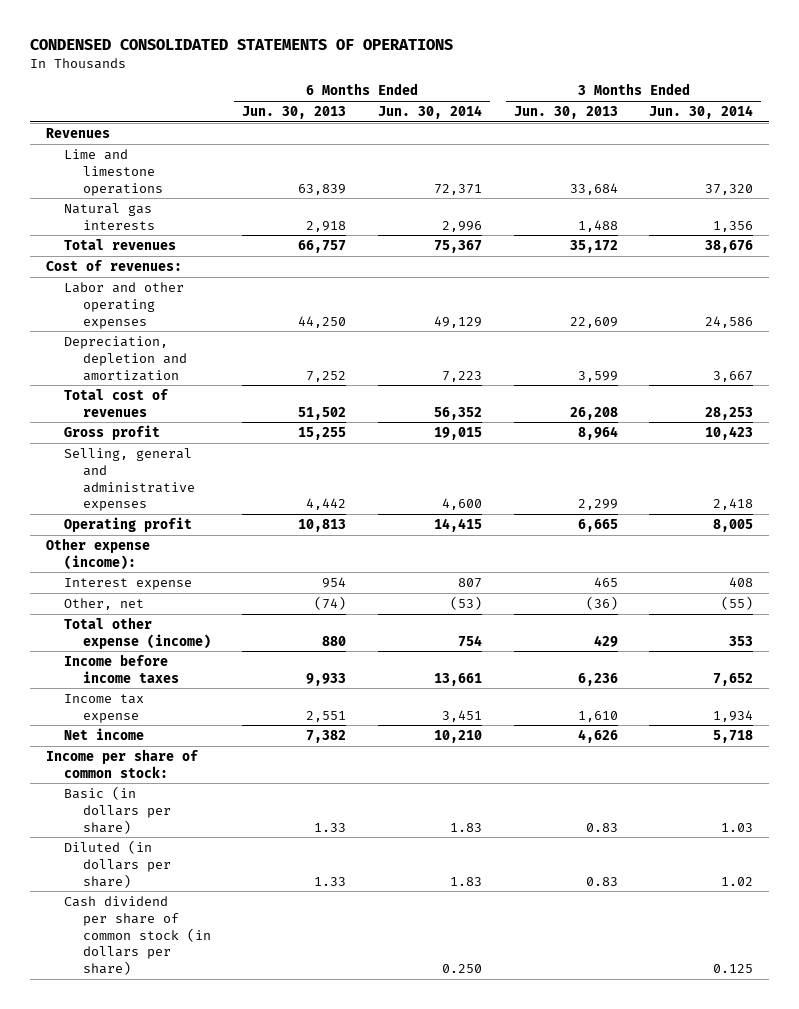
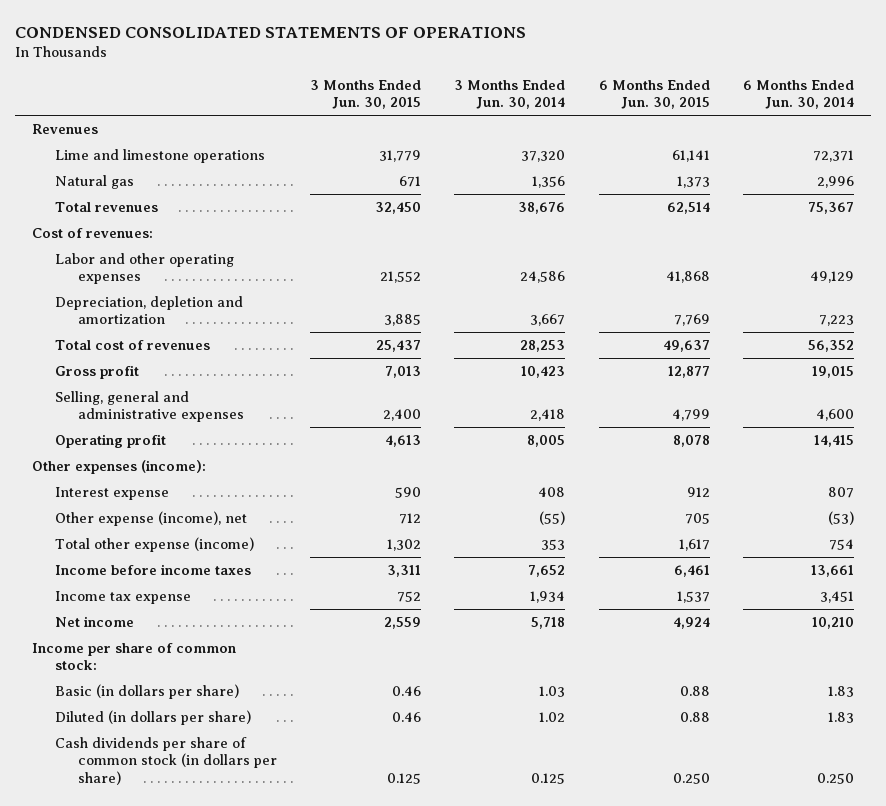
- | 6 Months Ended Jun. 30, 2013 | 6 Months Ended Jun. 30, 2014 | 3 Months Ended Jun. 30, 2013 | 3 Months Ended Jun. 30, 2014
+ | 3 Months Ended Jun. 30, 2015 | 3 Months Ended Jun. 30, 2014 | 6 Months Ended Jun. 30, 2015 | 6 Months Ended Jun. 30, 2014
- Natural gas interests | 2,918 | 2,996 | 1,488 | 1,356
+ Natural gas | 671 | 1,356 | 1,373 | 2,996
- Other expense (income):
+ Other expenses (income):
- Other, net | (74) | (53) | (36) | (55)
+ Other expense (income), net | 712 | (55) | 705 | (53)
- Cash dividend per share of common stock (in dollars per share) | | 0.250 | | 0.125
+ Cash dividends per share of common stock (in dollars per share) | 0.125 | 0.125 | 0.250 | 0.250

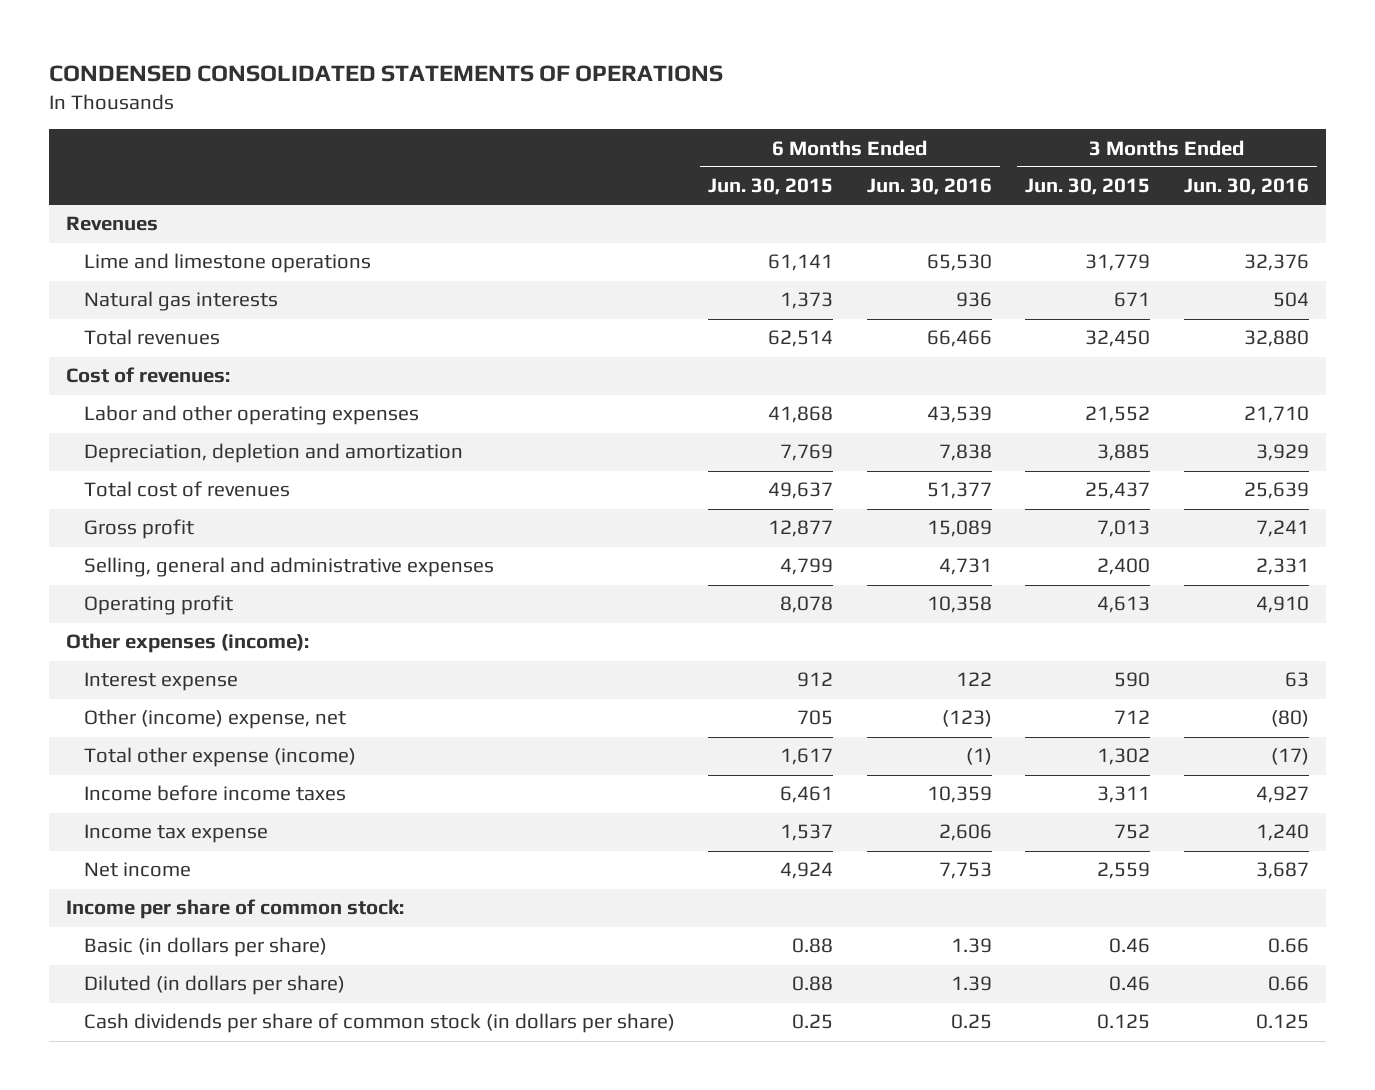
- | 3 Months Ended Jun. 30, 2015 | 3 Months Ended Jun. 30, 2014 | 6 Months Ended Jun. 30, 2015 | 6 Months Ended Jun. 30, 2014
+ | 6 Months Ended Jun. 30, 2015 | 6 Months Ended Jun. 30, 2016 | 3 Months Ended Jun. 30, 2015 | 3 Months Ended Jun. 30, 2016
- Natural gas | 671 | 1,356 | 1,373 | 2,996
+ Natural gas interests | 1,373 | 936 | 671 | 504
- Other expense (income), net | 712 | (55) | 705 | (53)
+ Other (income) expense, net | 705 | (123) | 712 | (80)
- Cash dividends per share of common stock (in dollars per share) | 0.125 | 0.125 | 0.250 | 0.250
+ Cash dividends per share of common stock (in dollars per share) | 0.25 | 0.25 | 0.125 | 0.125

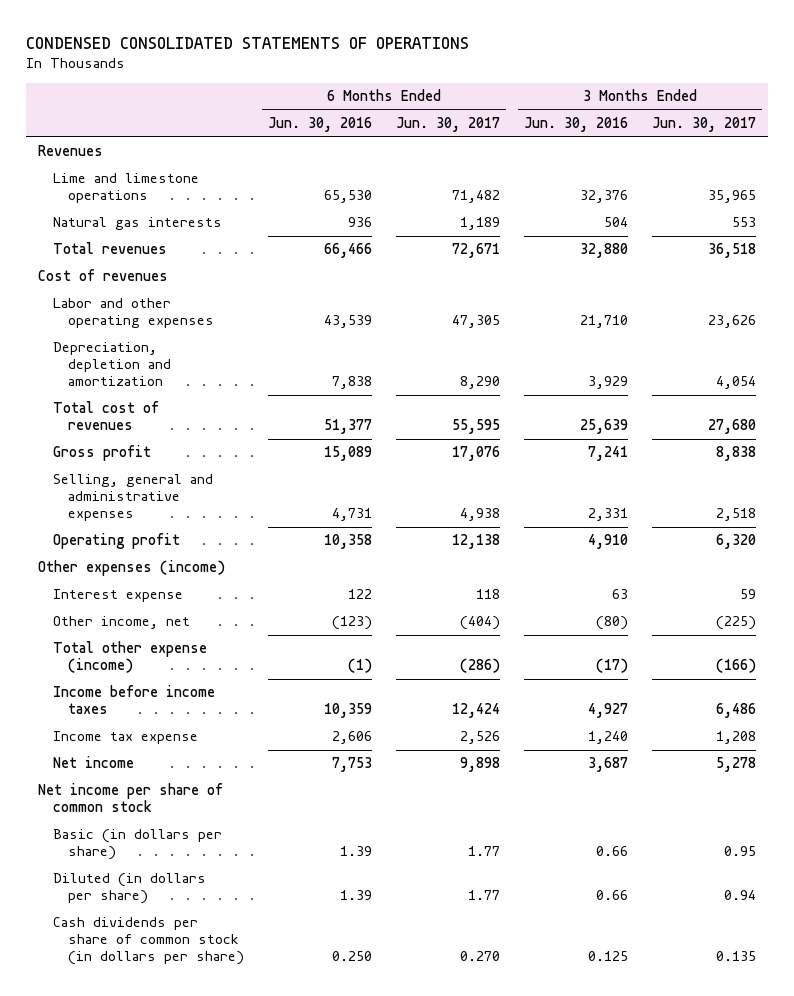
- | 6 Months Ended Jun. 30, 2015 | 6 Months Ended Jun. 30, 2016 | 3 Months Ended Jun. 30, 2015 | 3 Months Ended Jun. 30, 2016
+ | 6 Months Ended Jun. 30, 2016 | 6 Months Ended Jun. 30, 2017 | 3 Months Ended Jun. 30, 2016 | 3 Months Ended Jun. 30, 2017
- Cost of revenues:
+ Cost of revenues
- Other expenses (income):
+ Other expenses (income)
- Other (income) expense, net | 705 | (123) | 712 | (80)
+ Other income, net | (123) | (404) | (80) | (225)
- Income per share of common stock:
+ Net income per share of common stock
- Cash dividends per share of common stock (in dollars per share) | 0.25 | 0.25 | 0.125 | 0.125
+ Cash dividends per share of common stock (in dollars per share) | 0.250 | 0.270 | 0.125 | 0.135

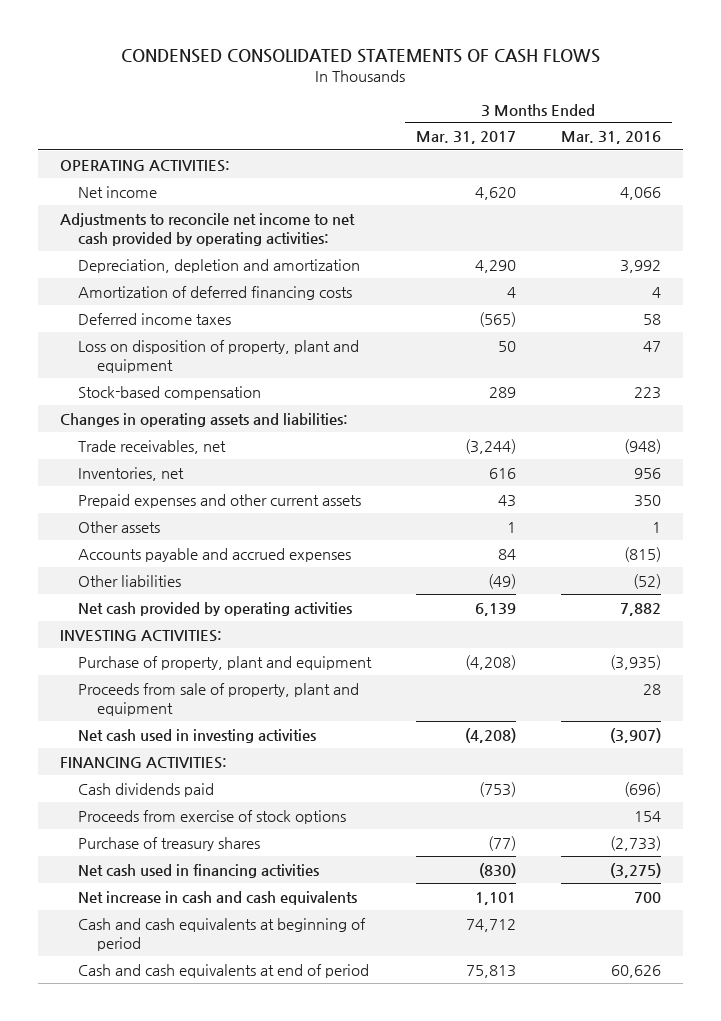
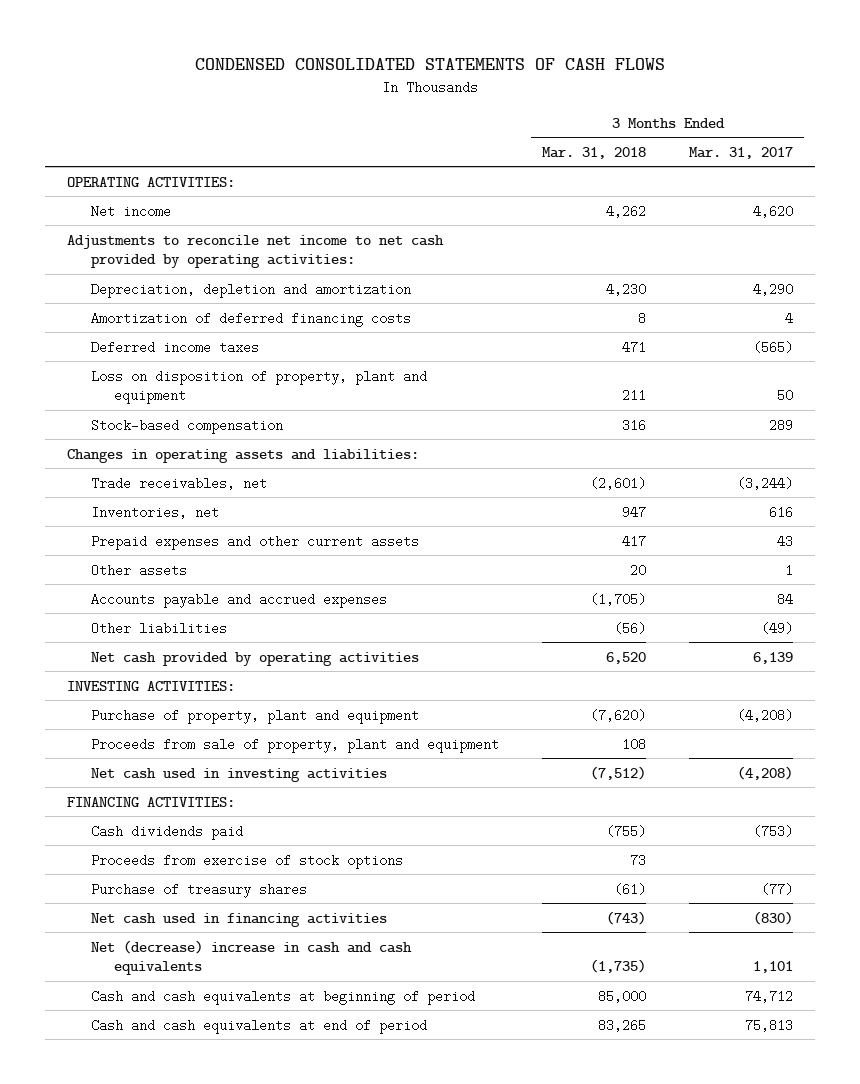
- | 3 Months Ended Mar. 31, 2017 | 3 Months Ended Mar. 31, 2016
+ | 3 Months Ended Mar. 31, 2018 | 3 Months Ended Mar. 31, 2017
- Net increase in cash and cash equivalents | 1,101 | 700
+ Net (decrease) increase in cash and cash equivalents | (1,735) | 1,101

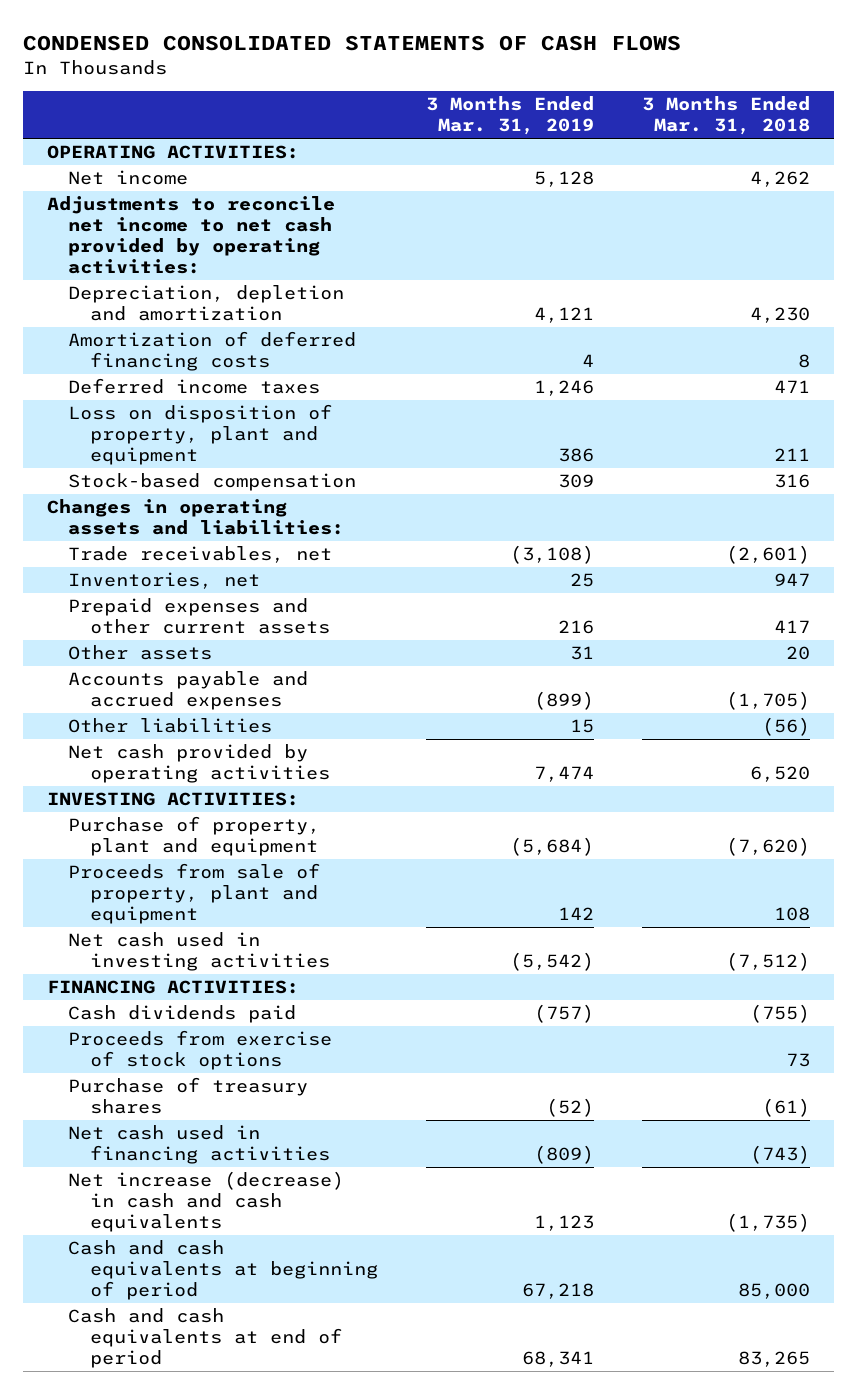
- | 3 Months Ended Mar. 31, 2018 | 3 Months Ended Mar. 31, 2017
+ | 3 Months Ended Mar. 31, 2019 | 3 Months Ended Mar. 31, 2018
- Net (decrease) increase in cash and cash equivalents | (1,735) | 1,101
+ Net increase (decrease) in cash and cash equivalents | 1,123 | (1,735)

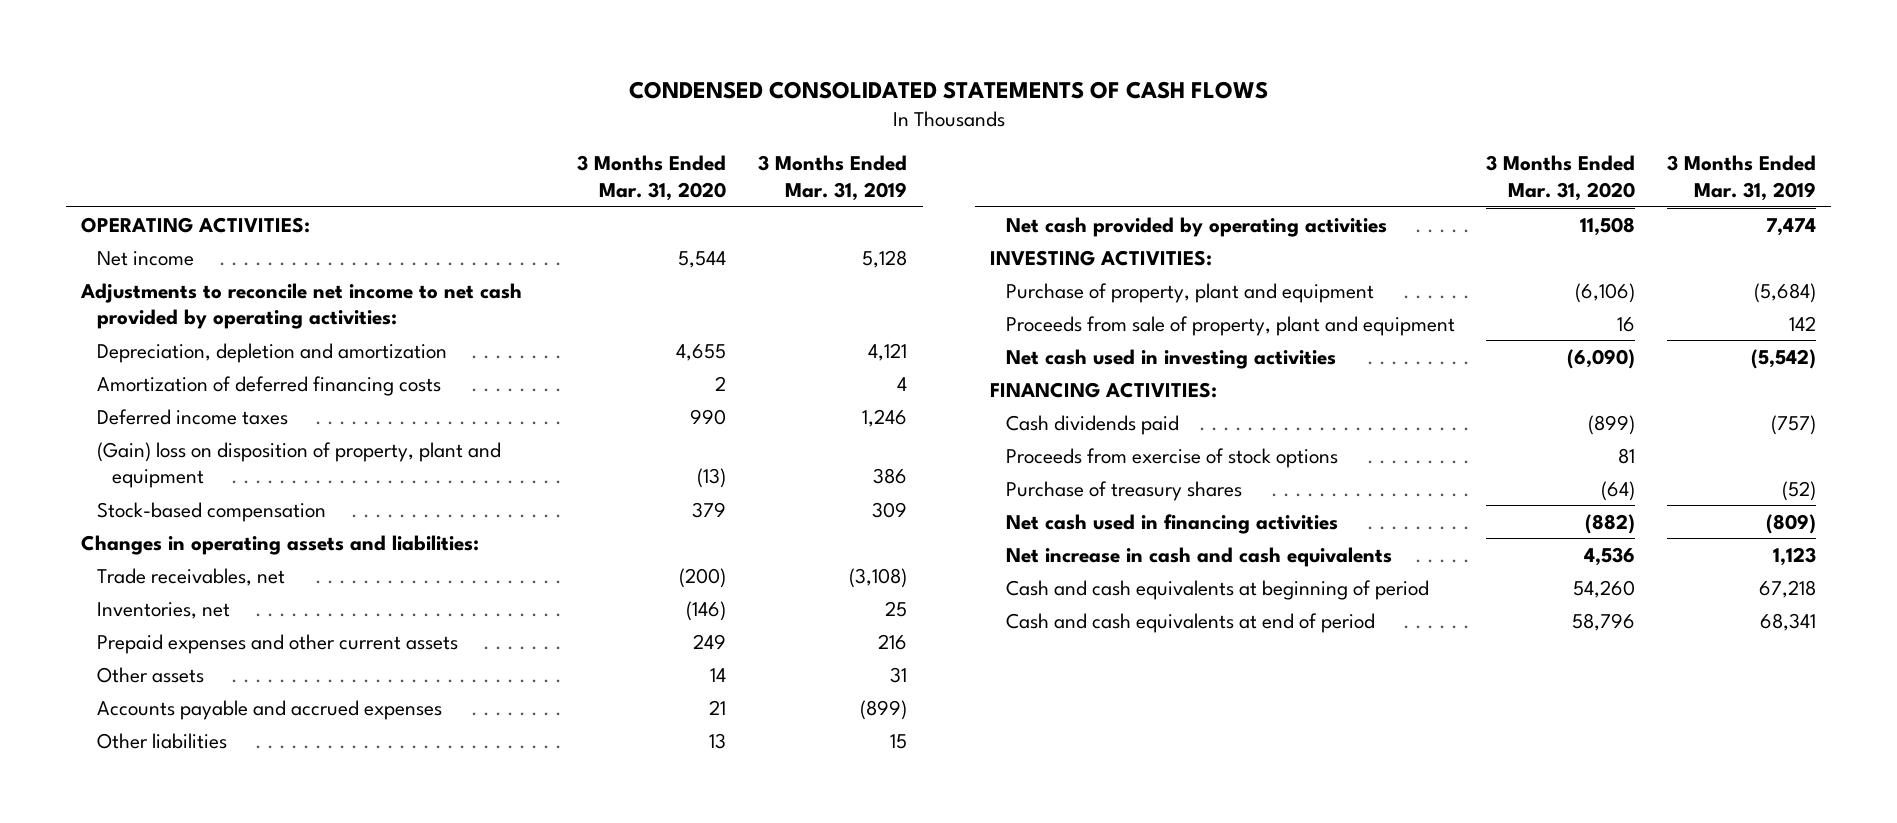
- | 3 Months Ended Mar. 31, 2019 | 3 Months Ended Mar. 31, 2018
+ | 3 Months Ended Mar. 31, 2020 | 3 Months Ended Mar. 31, 2019
- Loss on disposition of property, plant and equipment | 386 | 211
+ (Gain) loss on disposition of property, plant and equipment | (13) | 386
- Net increase (decrease) in cash and cash equivalents | 1,123 | (1,735)
+ Net increase in cash and cash equivalents | 4,536 | 1,123

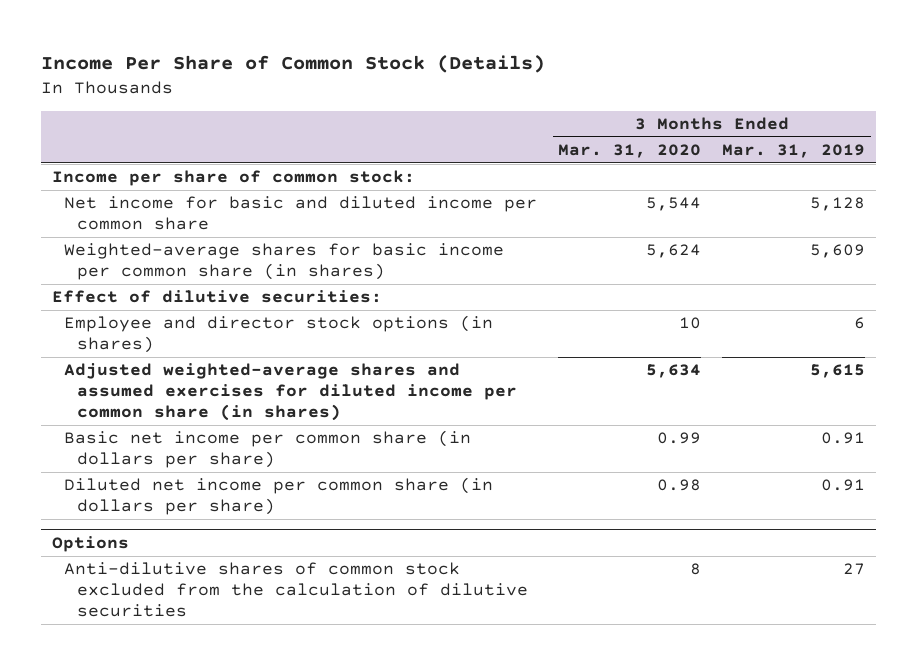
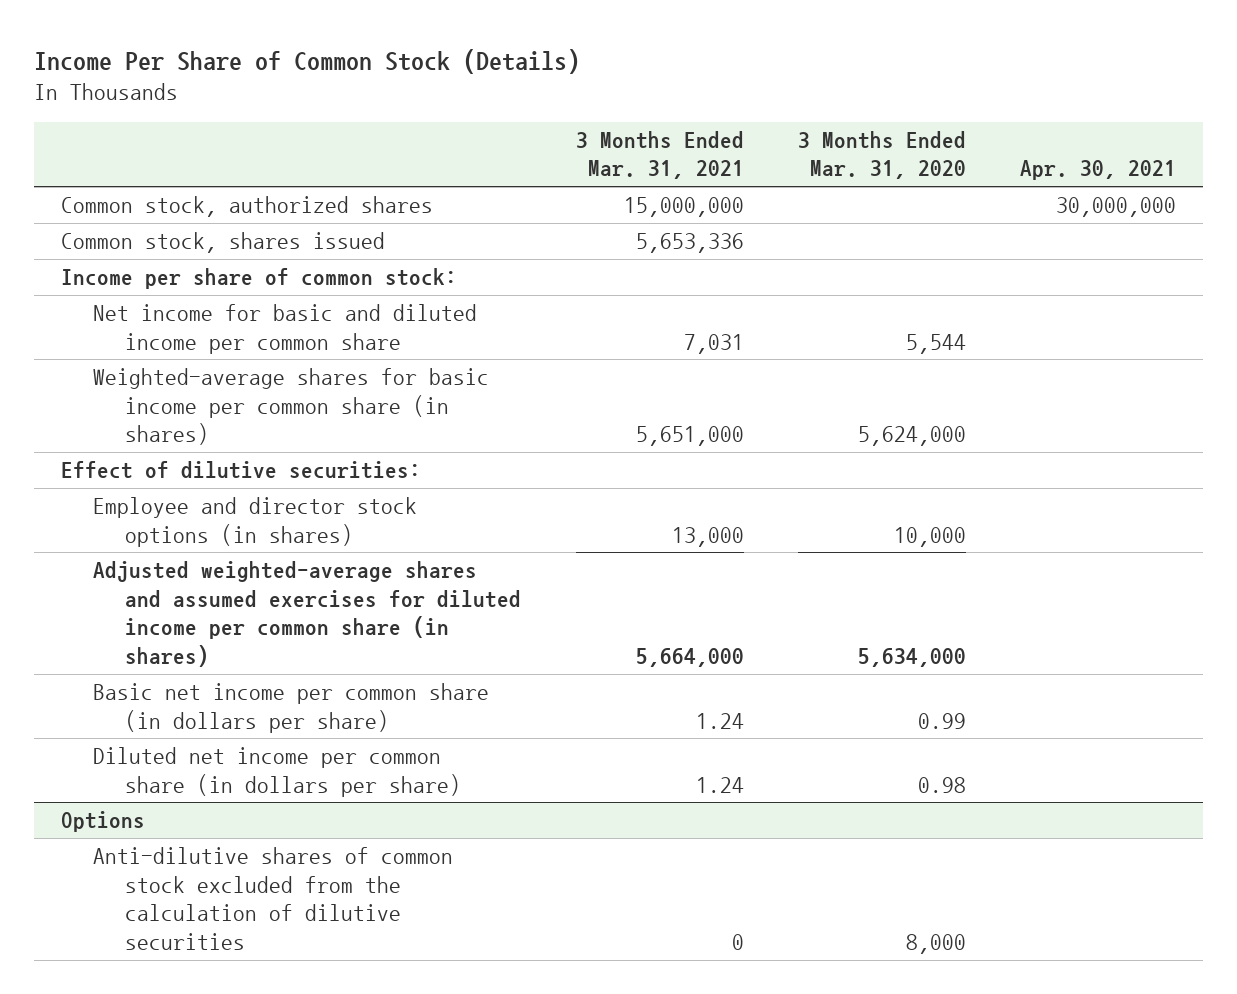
- | 3 Months Ended Mar. 31, 2020 | 3 Months Ended Mar. 31, 2019
+ | 3 Months Ended Mar. 31, 2021 | 3 Months Ended Mar. 31, 2020 | Apr. 30, 2021
+ Common stock, authorized shares | 15,000,000 | | 30,000,000
+ Common stock, shares issued | 5,653,336 | |
- Weighted-average shares for basic income per common share (in shares) | 5,624 | 5,609
+ Weighted-average shares for basic income per common share (in shares) | 5,651,000 | 5,624,000 |
- Employee and director stock options (in shares) | 10 | 6
- Adjusted weighted-average shares and assumed exercises for diluted income per common share (in shares) | 5,634 | 5,615
+ Employee and director stock options (in shares) | 13,000 | 10,000 |
+ Adjusted weighted-average shares and assumed exercises for diluted income per common share (in shares) | 5,664,000 | 5,634,000 |
@ Options
- Anti-dilutive shares of common stock excluded from the calculation of dilutive securities | 8 | 27
+ Anti-dilutive shares of common stock excluded from the calculation of dilutive securities | 0 | 8,000 |

